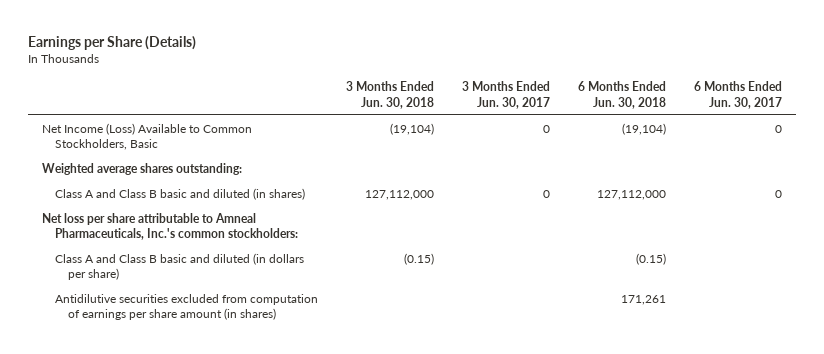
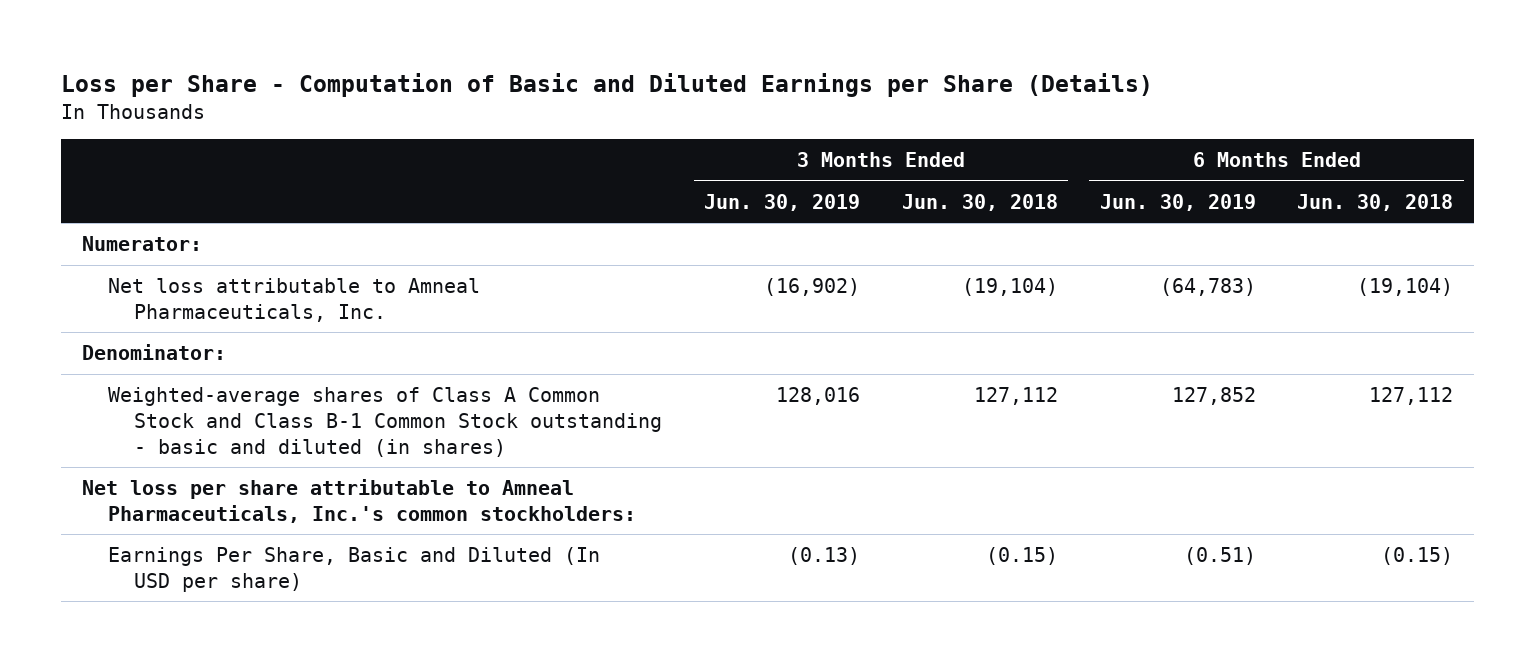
- Earnings per Share (Details)
+ Loss per Share - Computation of Basic and Diluted Earnings per Share (Details)
- | 3 Months Ended Jun. 30, 2018 | 3 Months Ended Jun. 30, 2017 | 6 Months Ended Jun. 30, 2018 | 6 Months Ended Jun. 30, 2017
+ | 3 Months Ended Jun. 30, 2019 | 3 Months Ended Jun. 30, 2018 | 6 Months Ended Jun. 30, 2019 | 6 Months Ended Jun. 30, 2018
- Net Income (Loss) Available to Common Stockholders, Basic | (19,104) | 0 | (19,104) | 0
- Weighted average shares outstanding:
- Class A and Class B basic and diluted (in shares) | 127,112,000 | 0 | 127,112,000 | 0
+ Numerator:
+ Net loss attributable to Amneal Pharmaceuticals, Inc. | (16,902) | (19,104) | (64,783) | (19,104)
+ Denominator:
+ Weighted-average shares of Class A Common Stock and Class B-1 Common Stock outstanding - basic and diluted (in shares) | 128,016 | 127,112 | 127,852 | 127,112
- Class A and Class B basic and diluted (in dollars per share) | (0.15) | | (0.15) |
- Antidilutive securities excluded from computation of earnings per share amount (in shares) | | | 171,261 |
+ Earnings Per Share, Basic and Diluted (In USD per share) | (0.13) | (0.15) | (0.51) | (0.15)

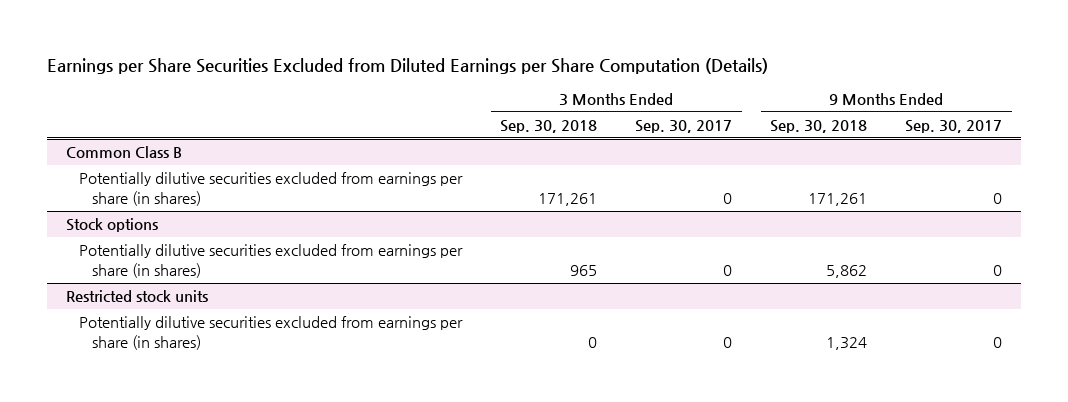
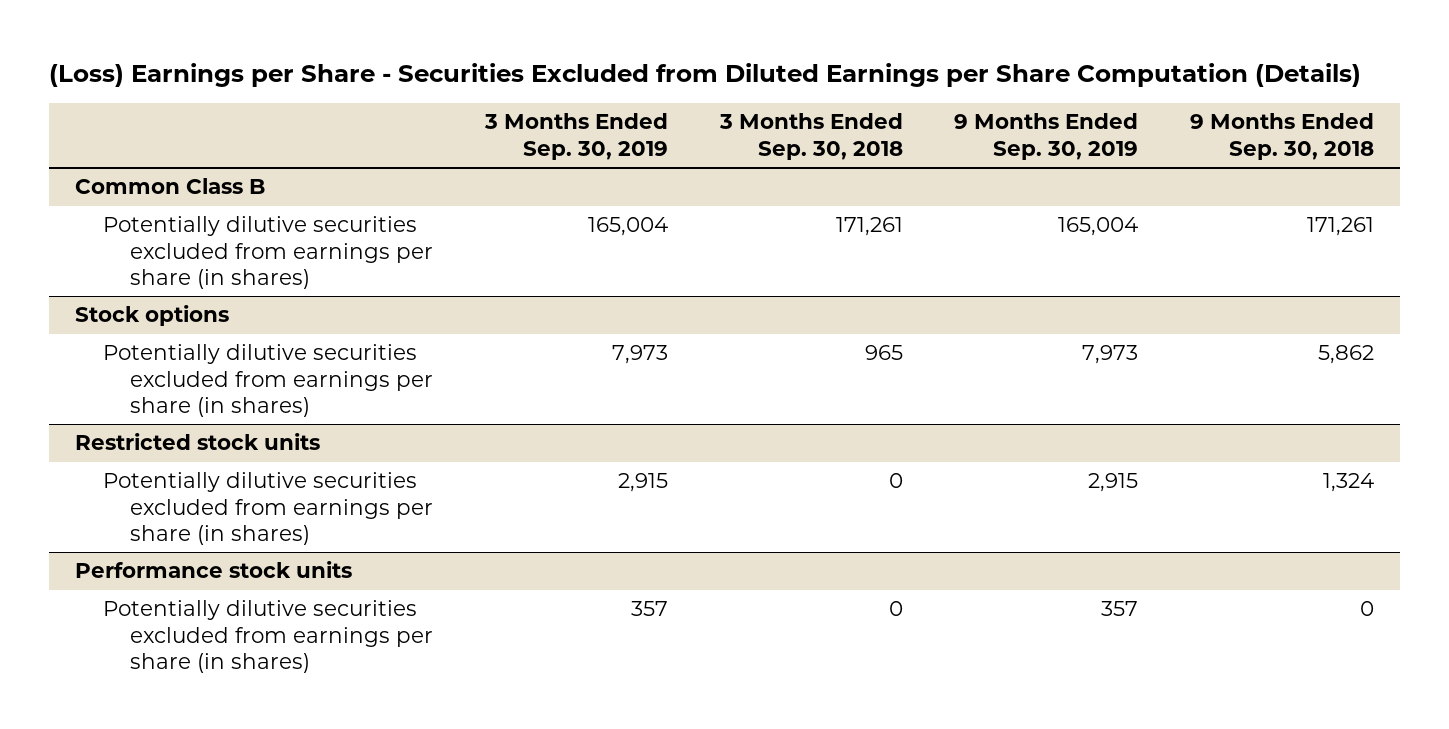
- Earnings per Share Securities Excluded from Diluted Earnings per Share Computation (Details)
+ (Loss) Earnings per Share - Securities Excluded from Diluted Earnings per Share Computation (Details)
- | 3 Months Ended Sep. 30, 2018 | 3 Months Ended Sep. 30, 2017 | 9 Months Ended Sep. 30, 2018 | 9 Months Ended Sep. 30, 2017
+ | 3 Months Ended Sep. 30, 2019 | 3 Months Ended Sep. 30, 2018 | 9 Months Ended Sep. 30, 2019 | 9 Months Ended Sep. 30, 2018
+ Performance stock units
+ Potentially dilutive securities excluded from earnings per share (in shares) | 357 | 0 | 357 | 0

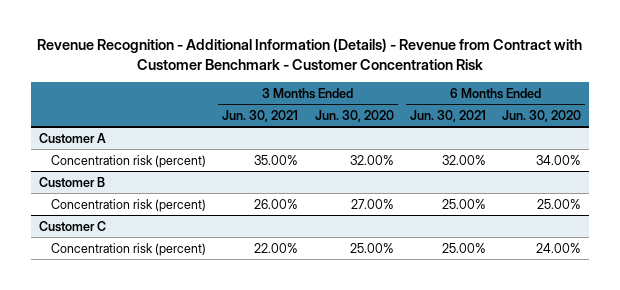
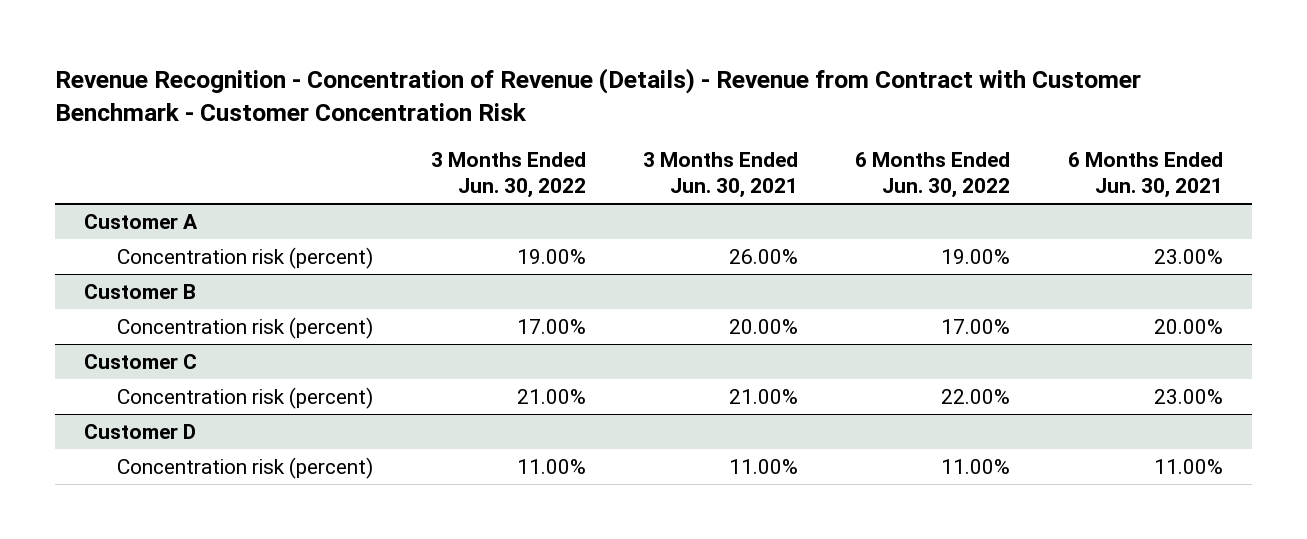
- Revenue Recognition - Additional Information (Details) - Revenue from Contract with Customer Benchmark - Customer Concentration Risk
+ Revenue Recognition - Concentration of Revenue (Details) - Revenue from Contract with Customer Benchmark - Customer Concentration Risk
- | 3 Months Ended Jun. 30, 2021 | 3 Months Ended Jun. 30, 2020 | 6 Months Ended Jun. 30, 2021 | 6 Months Ended Jun. 30, 2020
+ | 3 Months Ended Jun. 30, 2022 | 3 Months Ended Jun. 30, 2021 | 6 Months Ended Jun. 30, 2022 | 6 Months Ended Jun. 30, 2021
@ Customer A
- Concentration risk (percent) | 35.00% | 32.00% | 32.00% | 34.00%
+ Concentration risk (percent) | 19.00% | 26.00% | 19.00% | 23.00%
@ Customer B
- Concentration risk (percent) | 26.00% | 27.00% | 25.00% | 25.00%
+ Concentration risk (percent) | 17.00% | 20.00% | 17.00% | 20.00%
@ Customer C
- Concentration risk (percent) | 22.00% | 25.00% | 25.00% | 24.00%
+ Concentration risk (percent) | 21.00% | 21.00% | 22.00% | 23.00%
+ Customer D
+ Concentration risk (percent) | 11.00% | 11.00% | 11.00% | 11.00%

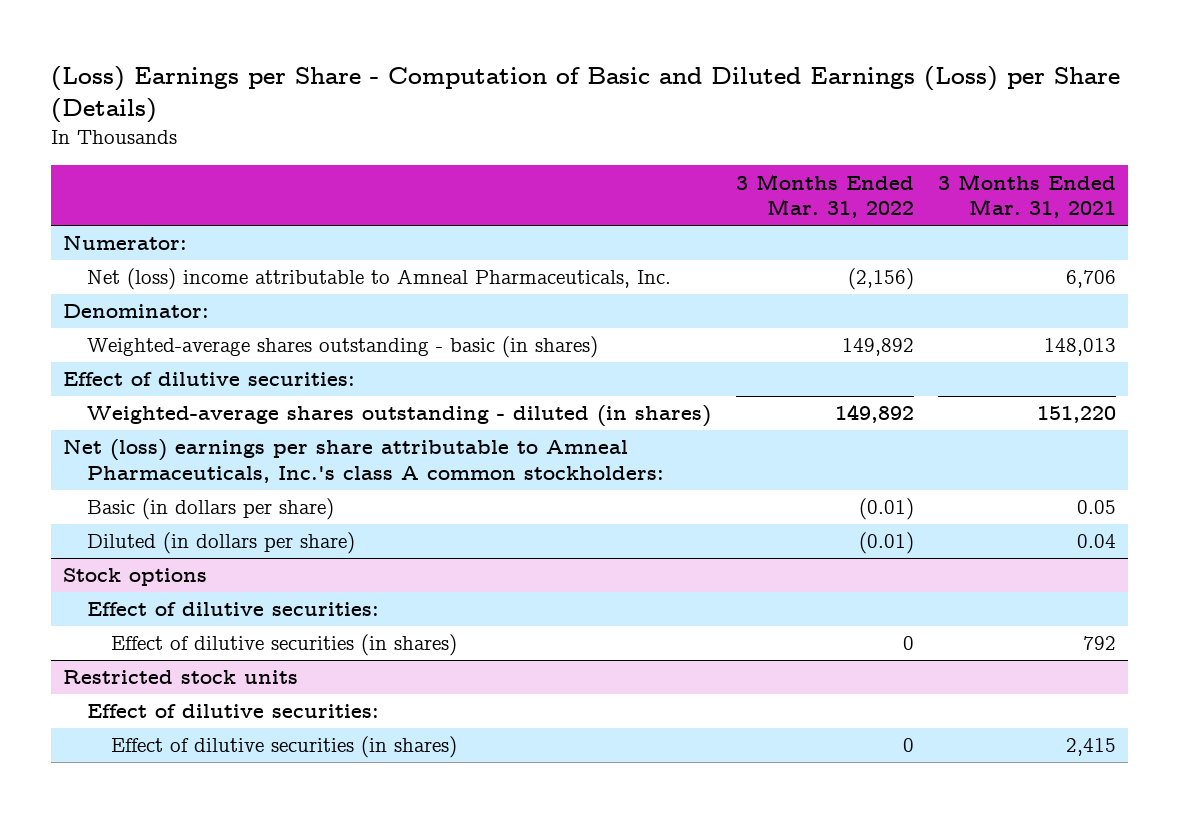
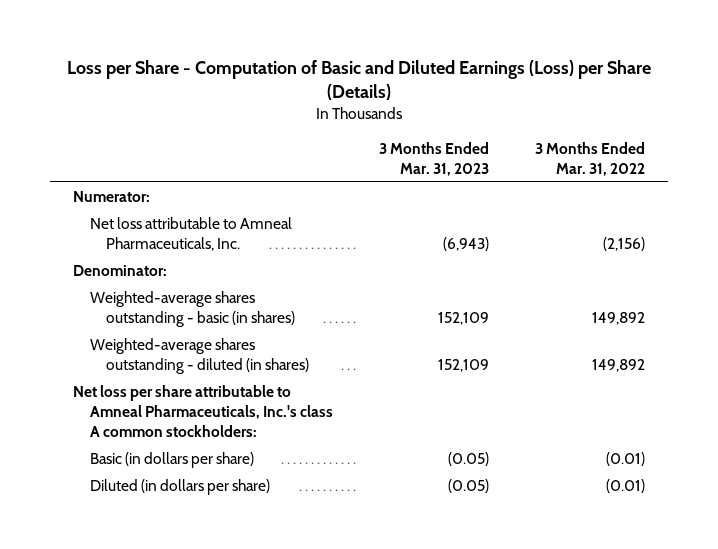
- (Loss) Earnings per Share - Computation of Basic and Diluted Earnings (Loss) per Share (Details)
+ Loss per Share - Computation of Basic and Diluted Earnings (Loss) per Share (Details)
- | 3 Months Ended Mar. 31, 2022 | 3 Months Ended Mar. 31, 2021
+ | 3 Months Ended Mar. 31, 2023 | 3 Months Ended Mar. 31, 2022
- Net (loss) income attributable to Amneal Pharmaceuticals, Inc. | (2,156) | 6,706
+ Net loss attributable to Amneal Pharmaceuticals, Inc. | (6,943) | (2,156)
- Effect of dilutive securities:
- Net (loss) earnings per share attributable to Amneal Pharmaceuticals, Inc.'s class A common stockholders:
+ Net loss per share attributable to Amneal Pharmaceuticals, Inc.'s class A common stockholders:
- Stock options
- Effect of dilutive securities:
- Effect of dilutive securities (in shares) | 0 | 792
- Restricted stock units
- Effect of dilutive securities:
- Effect of dilutive securities (in shares) | 0 | 2,415

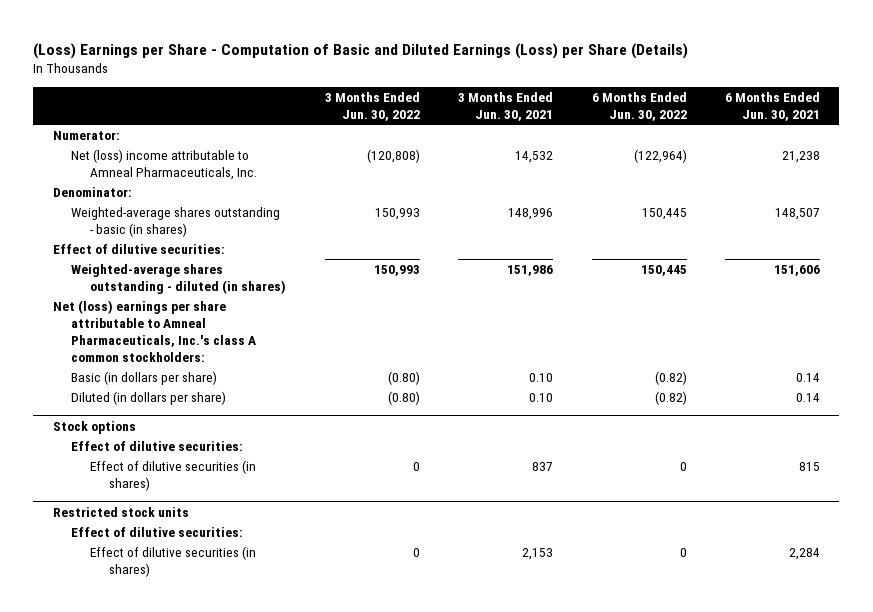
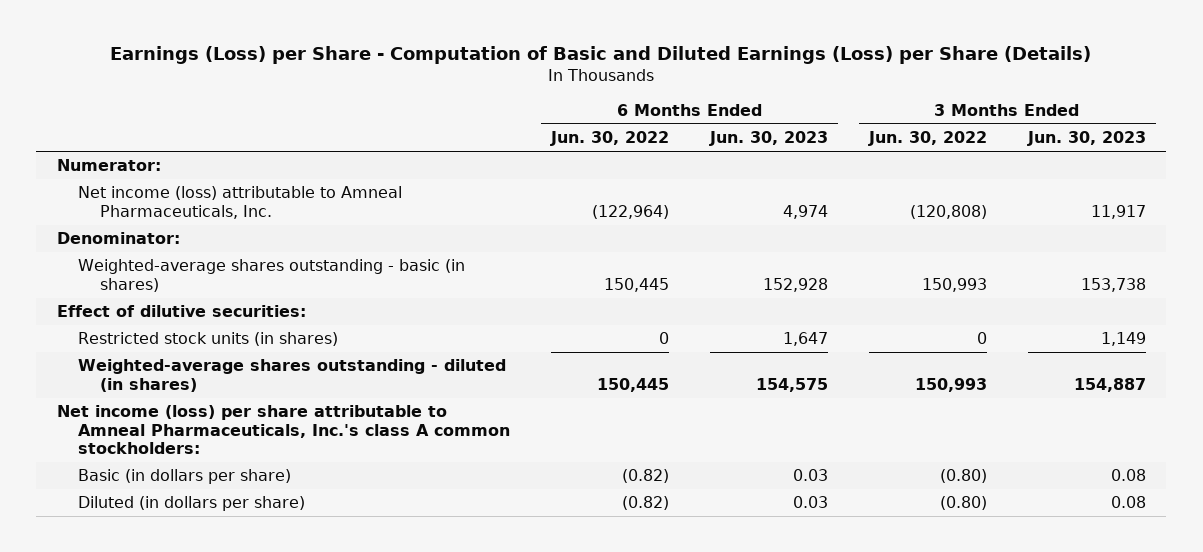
- (Loss) Earnings per Share - Computation of Basic and Diluted Earnings (Loss) per Share (Details)
+ Earnings (Loss) per Share - Computation of Basic and Diluted Earnings (Loss) per Share (Details)
- | 3 Months Ended Jun. 30, 2022 | 3 Months Ended Jun. 30, 2021 | 6 Months Ended Jun. 30, 2022 | 6 Months Ended Jun. 30, 2021
+ | 6 Months Ended Jun. 30, 2022 | 6 Months Ended Jun. 30, 2023 | 3 Months Ended Jun. 30, 2022 | 3 Months Ended Jun. 30, 2023
- Net (loss) income attributable to Amneal Pharmaceuticals, Inc. | (120,808) | 14,532 | (122,964) | 21,238
+ Net income (loss) attributable to Amneal Pharmaceuticals, Inc. | (122,964) | 4,974 | (120,808) | 11,917
+ Restricted stock units (in shares) | 0 | 1,647 | 0 | 1,149
- Net (loss) earnings per share attributable to Amneal Pharmaceuticals, Inc.'s class A common stockholders:
+ Net income (loss) per share attributable to Amneal Pharmaceuticals, Inc.'s class A common stockholders:
- Stock options
- Effect of dilutive securities:
- Effect of dilutive securities (in shares) | 0 | 837 | 0 | 815
- Restricted stock units
- Effect of dilutive securities:
- Effect of dilutive securities (in shares) | 0 | 2,153 | 0 | 2,284

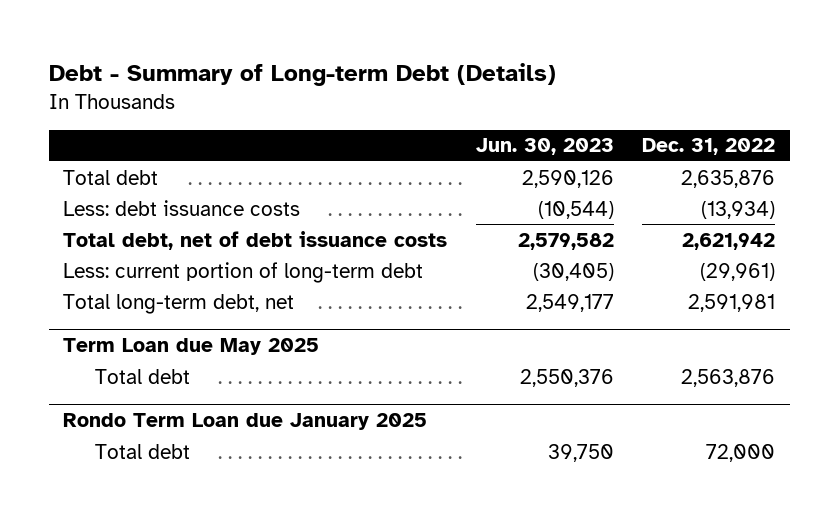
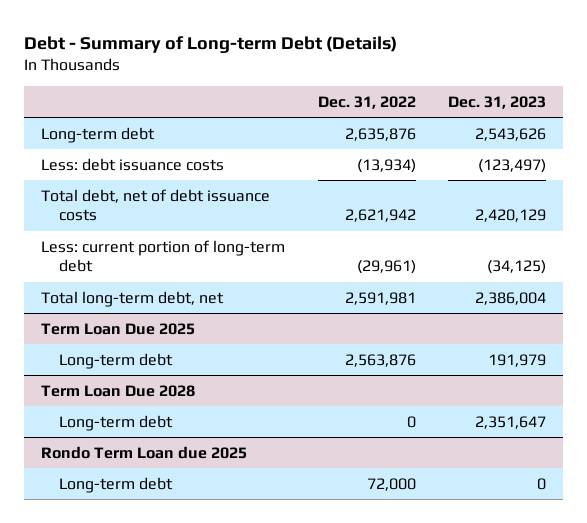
- | Jun. 30, 2023 | Dec. 31, 2022
+ | Dec. 31, 2022 | Dec. 31, 2023
- Total debt | 2,590,126 | 2,635,876
+ Long-term debt | 2,635,876 | 2,543,626
- Term Loan due May 2025
- Total debt | 2,550,376 | 2,563,876
- Rondo Term Loan due January 2025
- Total debt | 39,750 | 72,000
+ Term Loan Due 2025
+ Long-term debt | 2,563,876 | 191,979
+ Term Loan Due 2028
+ Long-term debt | 0 | 2,351,647
+ Rondo Term Loan due 2025
+ Long-term debt | 72,000 | 0

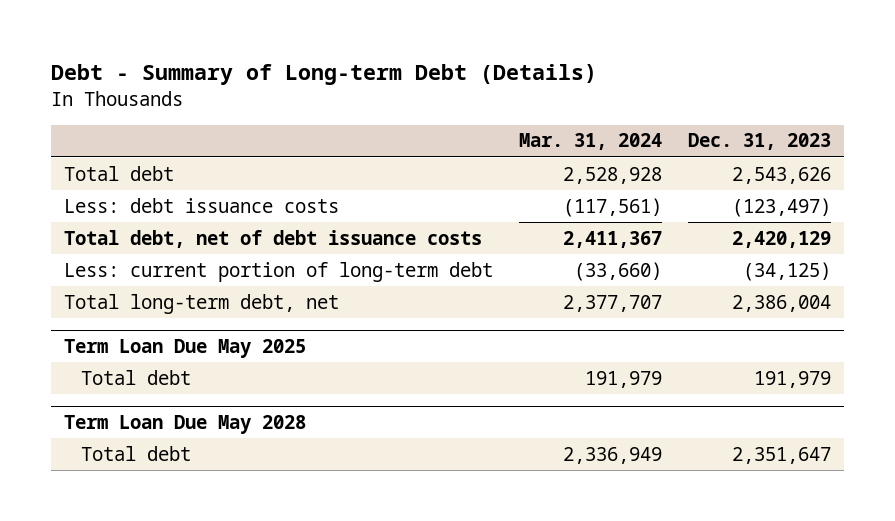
- | Dec. 31, 2022 | Dec. 31, 2023
+ | Mar. 31, 2024 | Dec. 31, 2023
- Long-term debt | 2,635,876 | 2,543,626
+ Total debt | 2,528,928 | 2,543,626
- Term Loan Due 2025
- Long-term debt | 2,563,876 | 191,979
- Term Loan Due 2028
- Long-term debt | 0 | 2,351,647
- Rondo Term Loan due 2025
- Long-term debt | 72,000 | 0
+ Term Loan Due May 2025
+ Total debt | 191,979 | 191,979
+ Term Loan Due May 2028
+ Total debt | 2,336,949 | 2,351,647

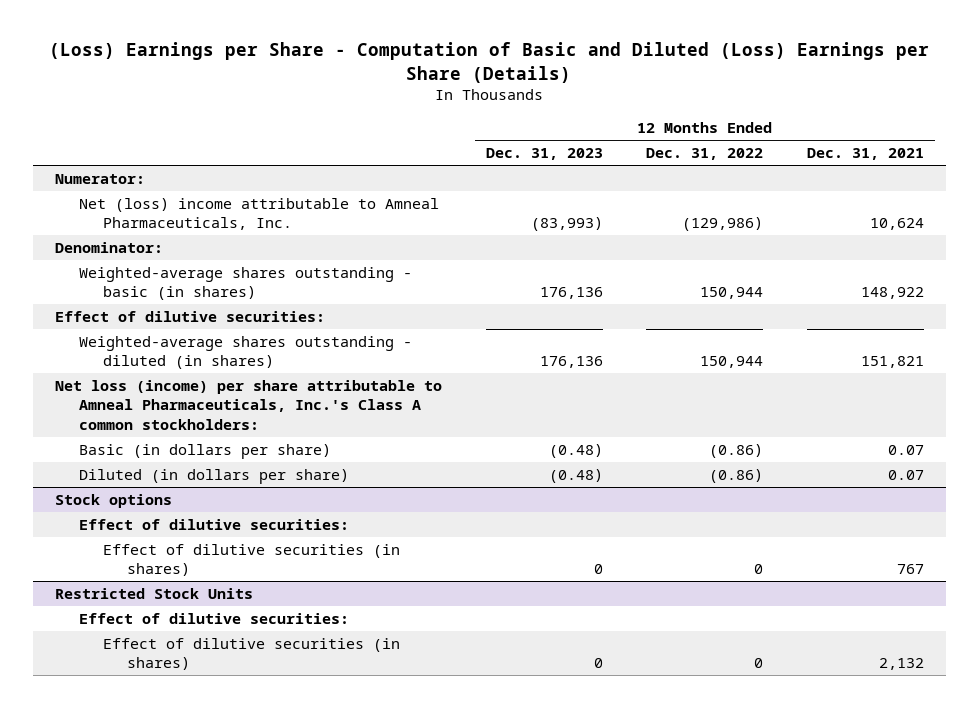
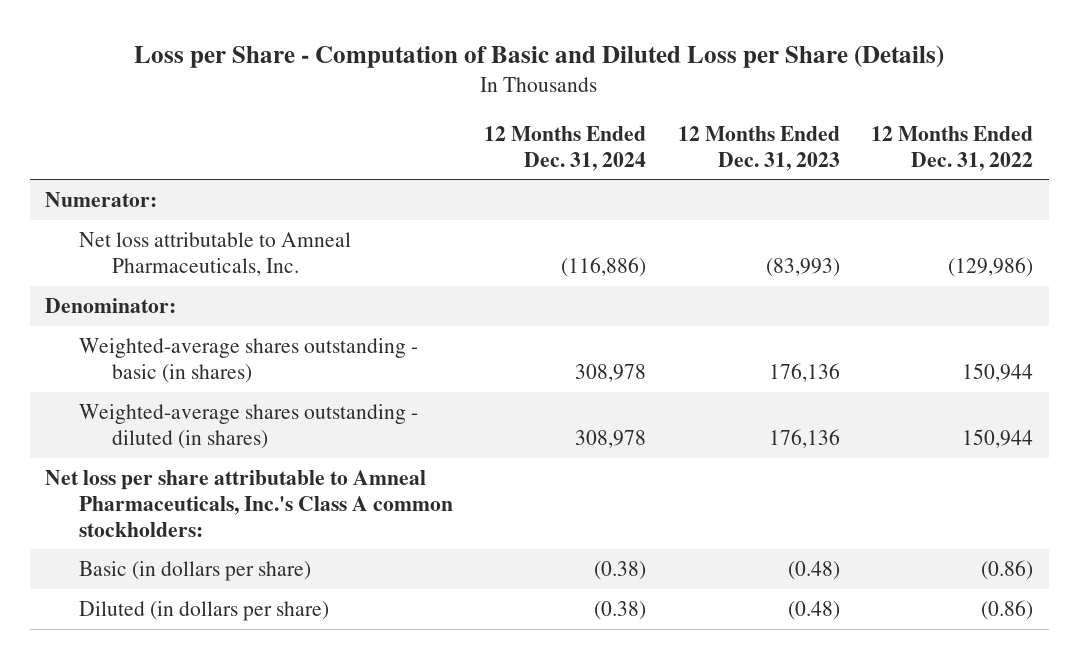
- (Loss) Earnings per Share - Computation of Basic and Diluted (Loss) Earnings per Share (Details)
+ Loss per Share - Computation of Basic and Diluted Loss per Share (Details)
- | 12 Months Ended Dec. 31, 2023 | 12 Months Ended Dec. 31, 2022 | 12 Months Ended Dec. 31, 2021
+ | 12 Months Ended Dec. 31, 2024 | 12 Months Ended Dec. 31, 2023 | 12 Months Ended Dec. 31, 2022
- Net (loss) income attributable to Amneal Pharmaceuticals, Inc. | (83,993) | (129,986) | 10,624
+ Net loss attributable to Amneal Pharmaceuticals, Inc. | (116,886) | (83,993) | (129,986)
- Effect of dilutive securities:
- Net loss (income) per share attributable to Amneal Pharmaceuticals, Inc.'s Class A common stockholders:
+ Net loss per share attributable to Amneal Pharmaceuticals, Inc.'s Class A common stockholders:
- Stock options
- Effect of dilutive securities:
- Effect of dilutive securities (in shares) | 0 | 0 | 767
- Restricted Stock Units
- Effect of dilutive securities:
- Effect of dilutive securities (in shares) | 0 | 0 | 2,132

